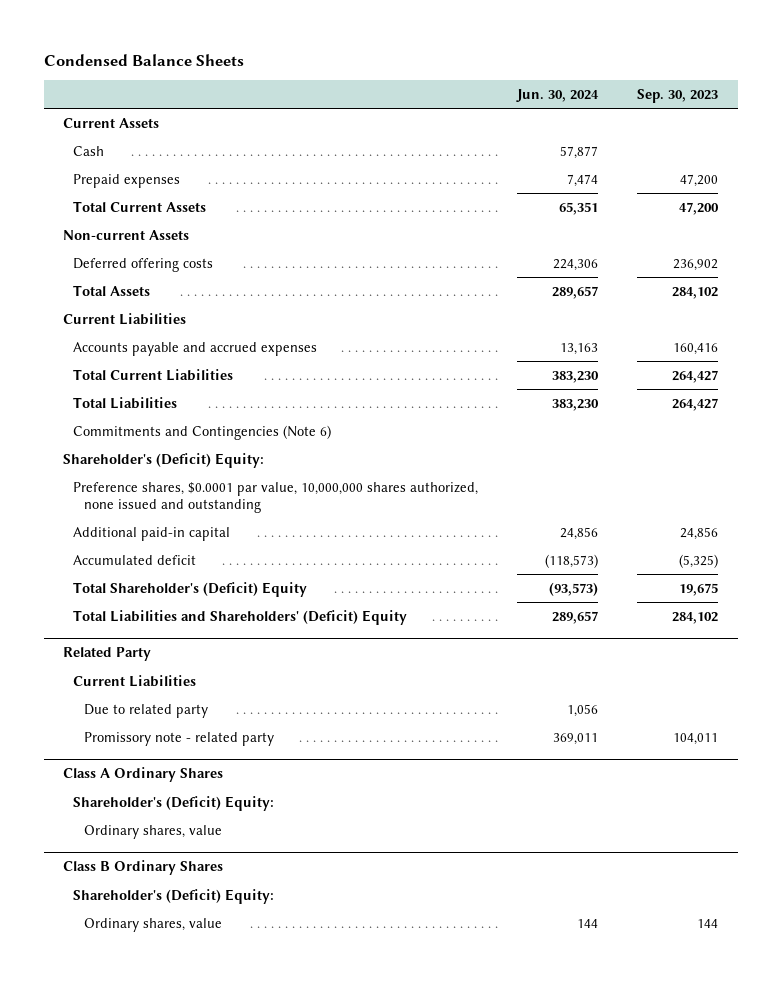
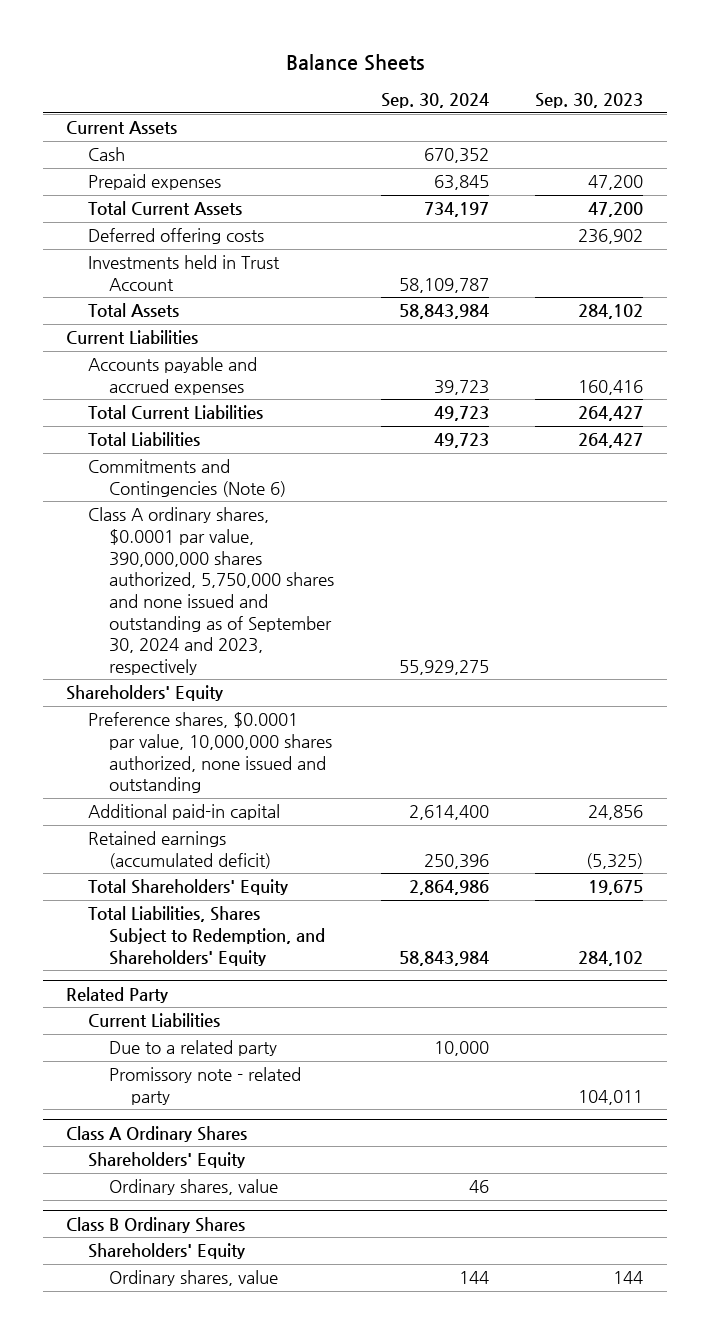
- Condensed Balance Sheets
+ Balance Sheets
- | Jun. 30, 2024 | Sep. 30, 2023
+ | Sep. 30, 2024 | Sep. 30, 2023
- Non-current Assets
+ Investments held in Trust Account | 58,109,787 |
- Shareholder's (Deficit) Equity:
+ Class A ordinary shares, $0.0001 par value, 390,000,000 shares authorized, 5,750,000 shares and none issued and outstanding as of September 30, 2024 and 2023, respectively | 55,929,275 |
+ Shareholders' Equity
- Accumulated deficit | (118,573) | (5,325)
- Total Shareholder's (Deficit) Equity | (93,573) | 19,675
- Total Liabilities and Shareholders' (Deficit) Equity | 289,657 | 284,102
+ Retained earnings (accumulated deficit) | 250,396 | (5,325)
+ Total Shareholders' Equity | 2,864,986 | 19,675
+ Total Liabilities, Shares Subject to Redemption, and Shareholders' Equity | 58,843,984 | 284,102
@ Related Party
- Due to related party | 1,056 |
+ Due to a related party | 10,000 |
@ Class A Ordinary Shares
- Shareholder's (Deficit) Equity:
+ Shareholders' Equity
@ Class B Ordinary Shares
- Shareholder's (Deficit) Equity:
+ Shareholders' Equity

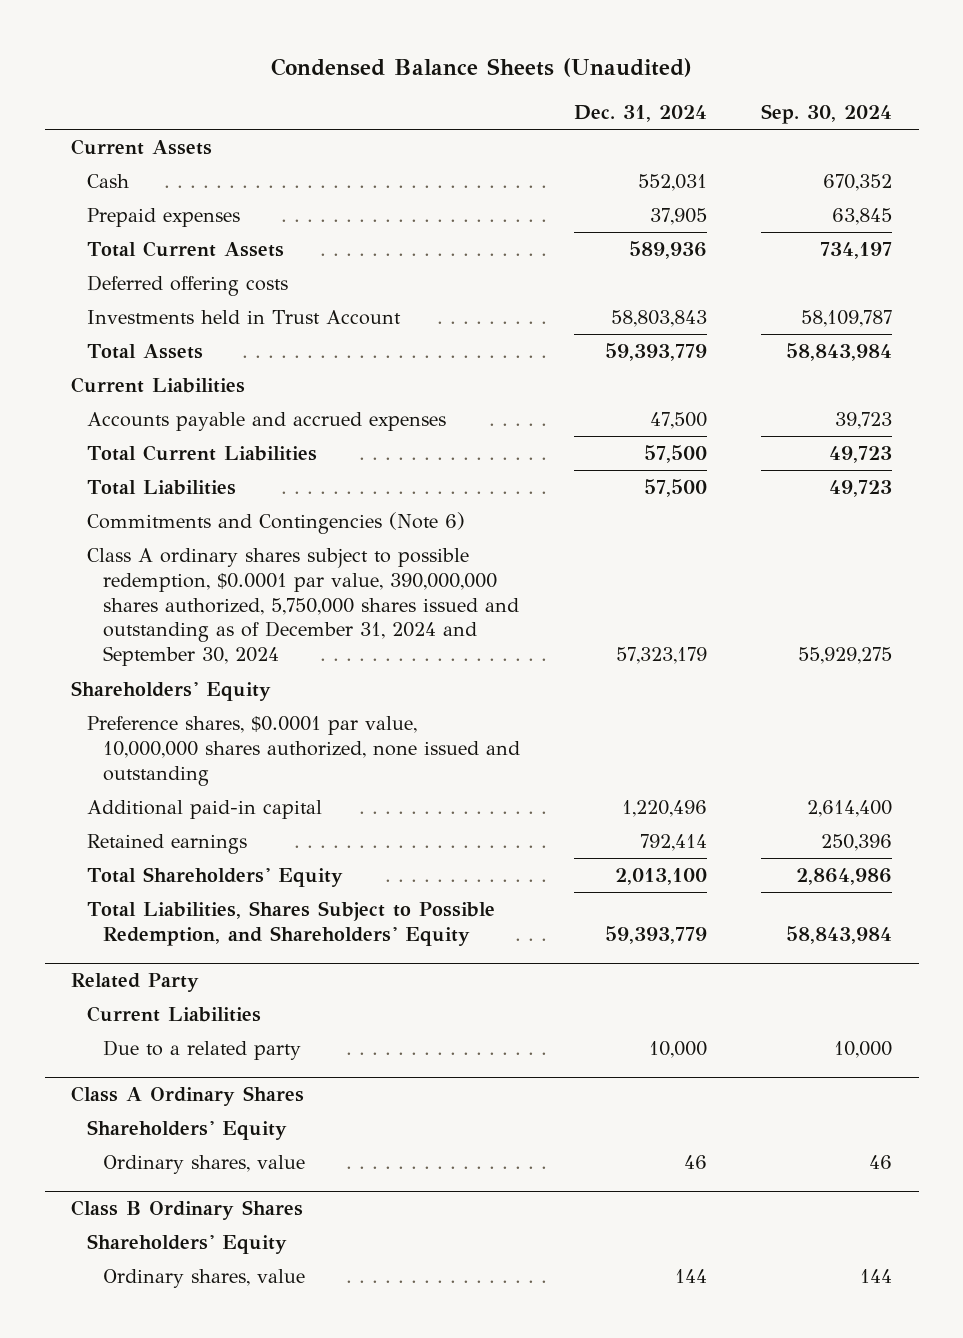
- Balance Sheets
+ Condensed Balance Sheets (Unaudited)
- | Sep. 30, 2024 | Sep. 30, 2023
+ | Dec. 31, 2024 | Sep. 30, 2024
- Class A ordinary shares, $0.0001 par value, 390,000,000 shares authorized, 5,750,000 shares and none issued and outstanding as of September 30, 2024 and 2023, respectively | 55,929,275 |
+ Class A ordinary shares subject to possible redemption, $0.0001 par value, 390,000,000 shares authorized, 5,750,000 shares issued and outstanding as of December 31, 2024 and September 30, 2024 | 57,323,179 | 55,929,275
- Retained earnings (accumulated deficit) | 250,396 | (5,325)
+ Retained earnings | 792,414 | 250,396
- Total Liabilities, Shares Subject to Redemption, and Shareholders' Equity | 58,843,984 | 284,102
+ Total Liabilities, Shares Subject to Possible Redemption, and Shareholders' Equity | 59,393,779 | 58,843,984
@ Related Party
- Promissory note - related party | | 104,011

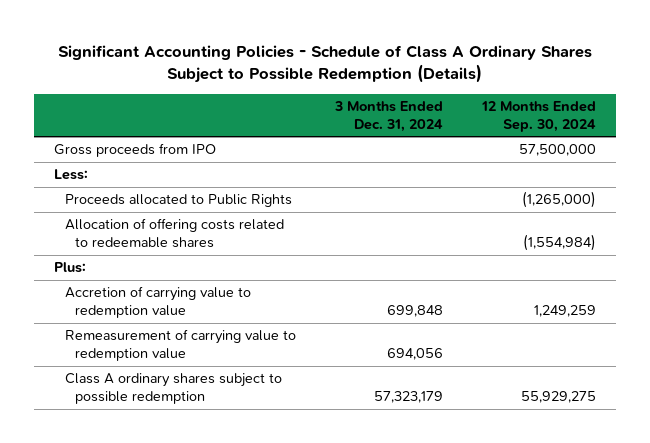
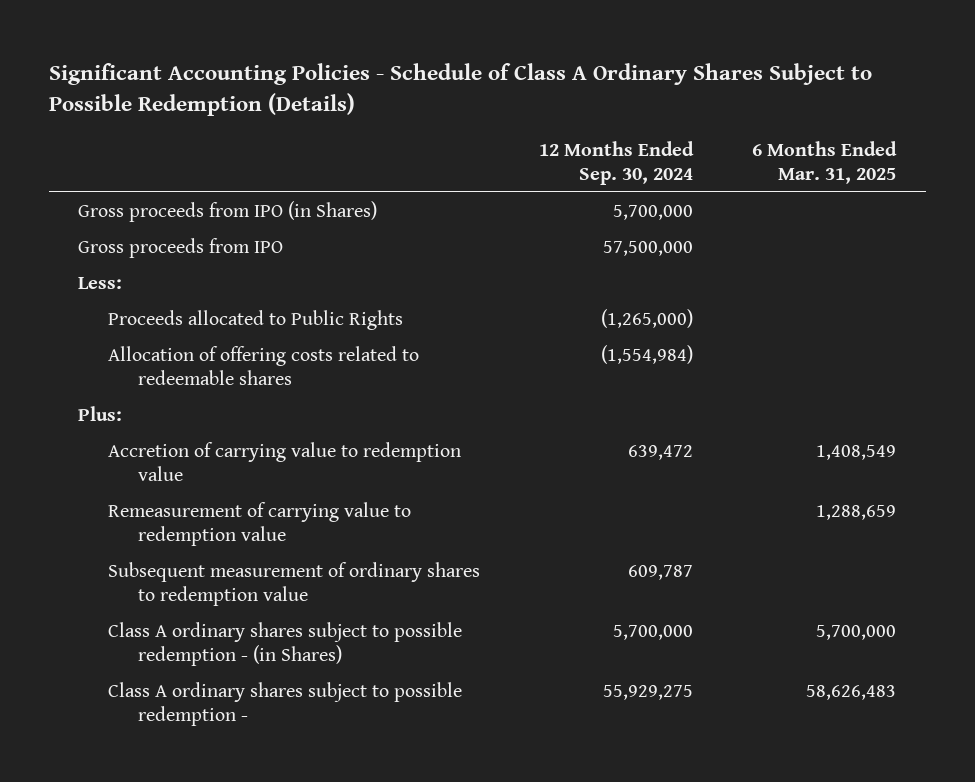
- | 3 Months Ended Dec. 31, 2024 | 12 Months Ended Sep. 30, 2024
+ | 12 Months Ended Sep. 30, 2024 | 6 Months Ended Mar. 31, 2025
+ Gross proceeds from IPO (in Shares) | 5,700,000 |
- Accretion of carrying value to redemption value | 699,848 | 1,249,259
+ Accretion of carrying value to redemption value | 639,472 | 1,408,549
- Class A ordinary shares subject to possible redemption | 57,323,179 | 55,929,275
+ Subsequent measurement of ordinary shares to redemption value | 609,787 |
+ Class A ordinary shares subject to possible redemption - (in Shares) | 5,700,000 | 5,700,000
+ Class A ordinary shares subject to possible redemption - | 55,929,275 | 58,626,483

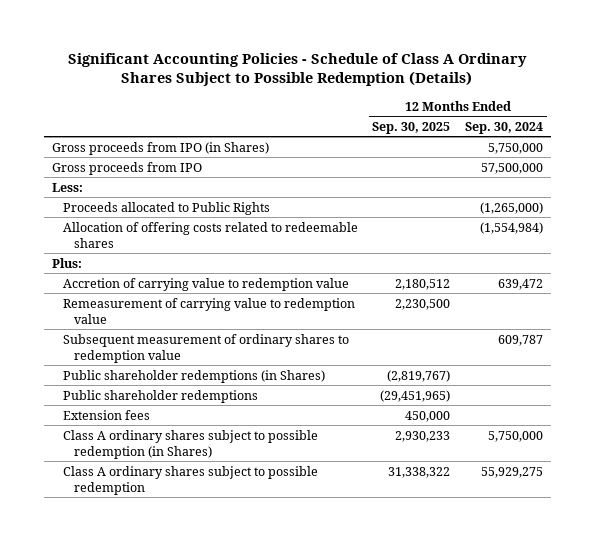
- | 12 Months Ended Sep. 30, 2024 | 6 Months Ended Mar. 31, 2025
+ | 12 Months Ended Sep. 30, 2025 | 12 Months Ended Sep. 30, 2024
- Gross proceeds from IPO (in Shares) | 5,700,000 |
+ Gross proceeds from IPO (in Shares) | | 5,750,000
- Class A ordinary shares subject to possible redemption - (in Shares) | 5,700,000 | 5,700,000
- Class A ordinary shares subject to possible redemption - | 55,929,275 | 58,626,483
+ Public shareholder redemptions (in Shares) | (2,819,767) |
+ Public shareholder redemptions | (29,451,965) |
+ Extension fees | 450,000 |
+ Class A ordinary shares subject to possible redemption (in Shares) | 2,930,233 | 5,750,000
+ Class A ordinary shares subject to possible redemption | 31,338,322 | 55,929,275

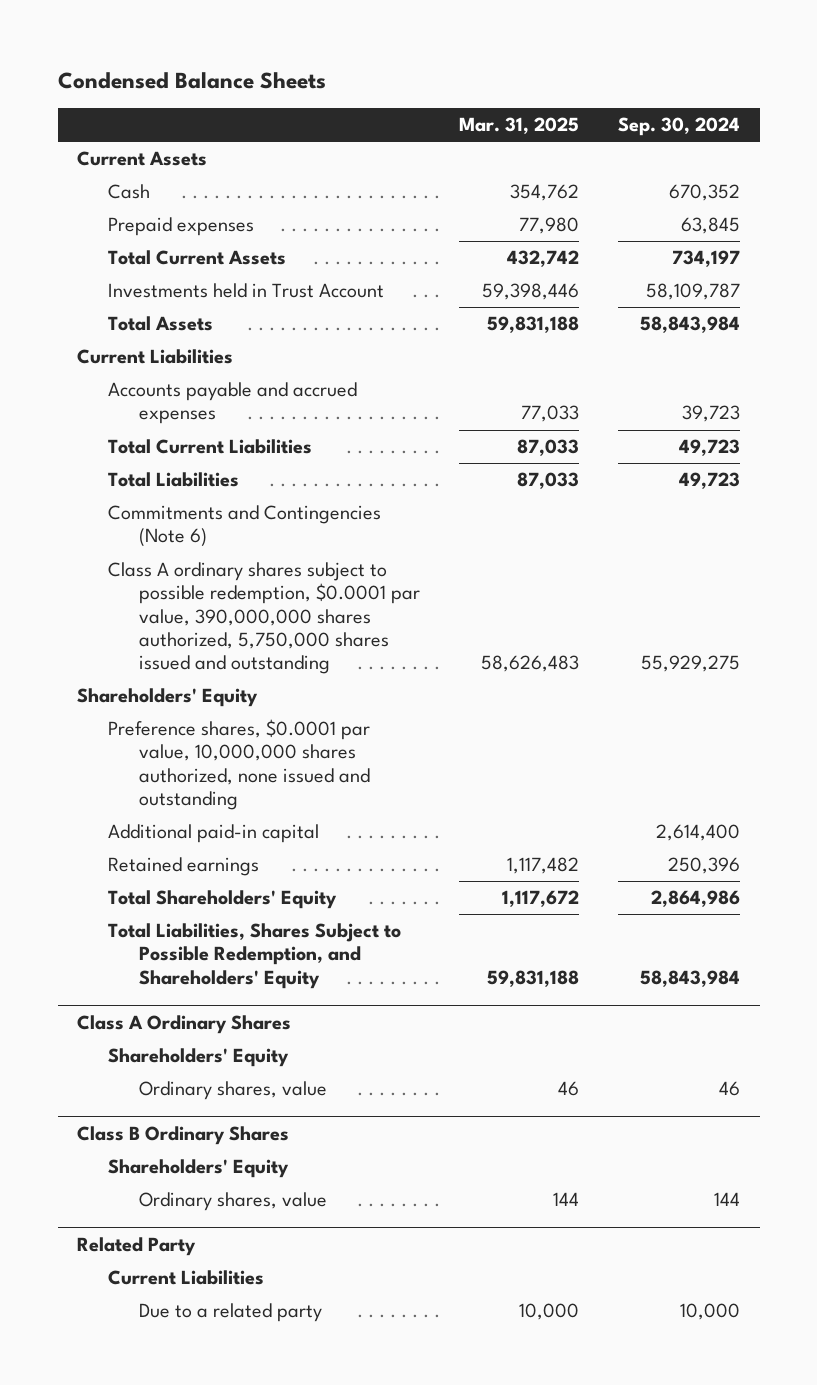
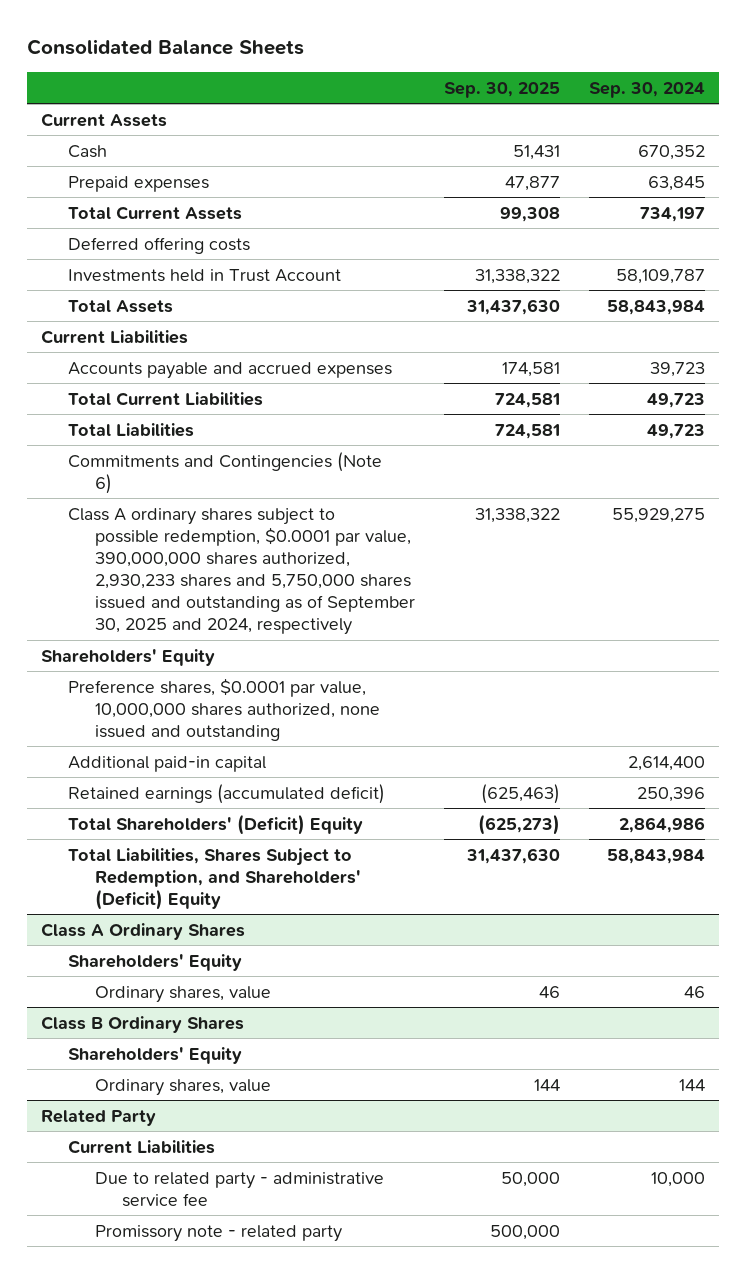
- Condensed Balance Sheets
+ Consolidated Balance Sheets
- | Mar. 31, 2025 | Sep. 30, 2024
+ | Sep. 30, 2025 | Sep. 30, 2024
+ Deferred offering costs
- Class A ordinary shares subject to possible redemption, $0.0001 par value, 390,000,000 shares authorized, 5,750,000 shares issued and outstanding | 58,626,483 | 55,929,275
+ Class A ordinary shares subject to possible redemption, $0.0001 par value, 390,000,000 shares authorized, 2,930,233 shares and 5,750,000 shares issued and outstanding as of September 30, 2025 and 2024, respectively | 31,338,322 | 55,929,275
- Retained earnings | 1,117,482 | 250,396
- Total Shareholders' Equity | 1,117,672 | 2,864,986
- Total Liabilities, Shares Subject to Possible Redemption, and Shareholders' Equity | 59,831,188 | 58,843,984
+ Retained earnings (accumulated deficit) | (625,463) | 250,396
+ Total Shareholders' (Deficit) Equity | (625,273) | 2,864,986
+ Total Liabilities, Shares Subject to Redemption, and Shareholders' (Deficit) Equity | 31,437,630 | 58,843,984
@ Related Party
- Due to a related party | 10,000 | 10,000
+ Due to related party - administrative service fee | 50,000 | 10,000
+ Promissory note - related party | 500,000 |

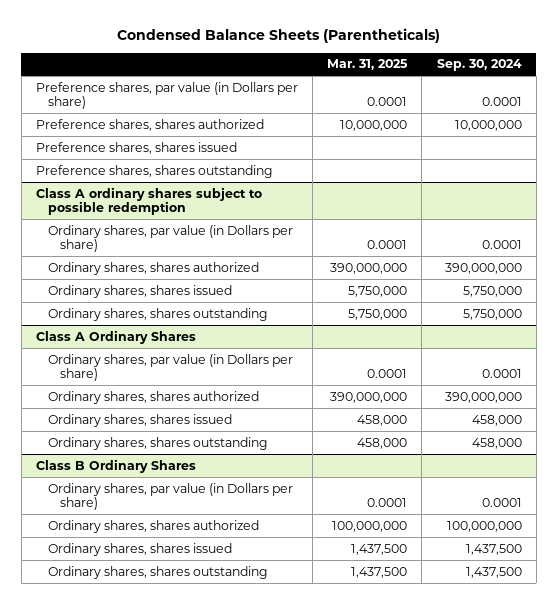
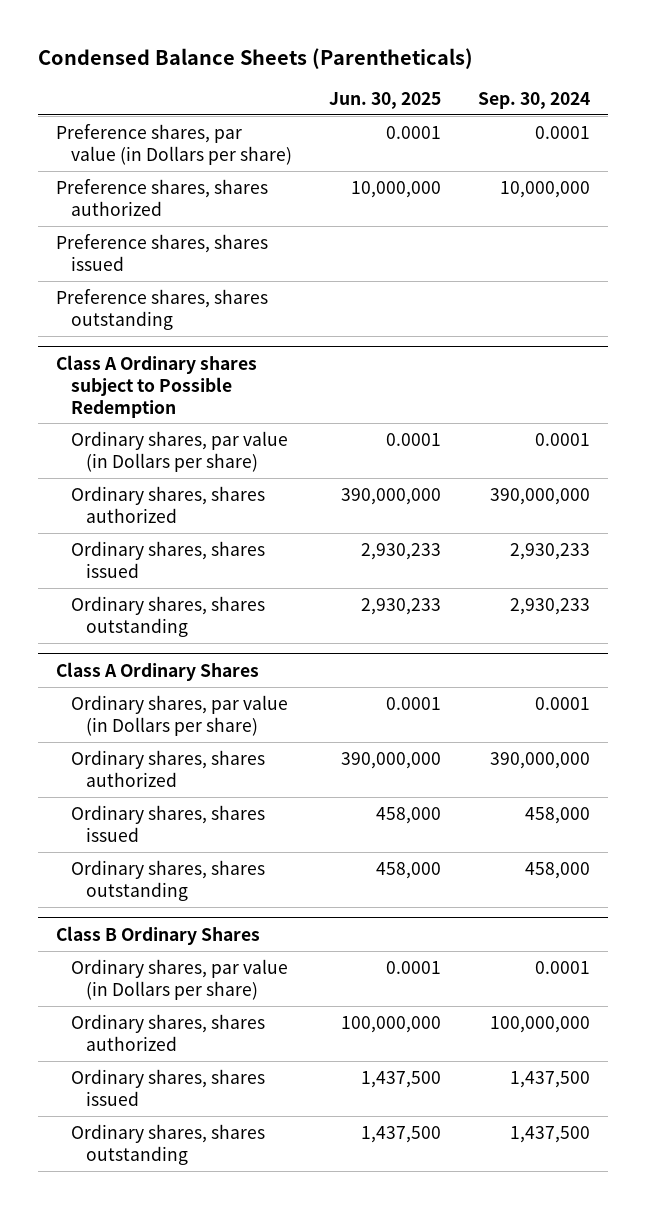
- | Mar. 31, 2025 | Sep. 30, 2024
+ | Jun. 30, 2025 | Sep. 30, 2024
- Class A ordinary shares subject to possible redemption
+ Class A Ordinary shares subject to Possible Redemption
- Ordinary shares, shares issued | 5,750,000 | 5,750,000
- Ordinary shares, shares outstanding | 5,750,000 | 5,750,000
+ Ordinary shares, shares issued | 2,930,233 | 2,930,233
+ Ordinary shares, shares outstanding | 2,930,233 | 2,930,233

